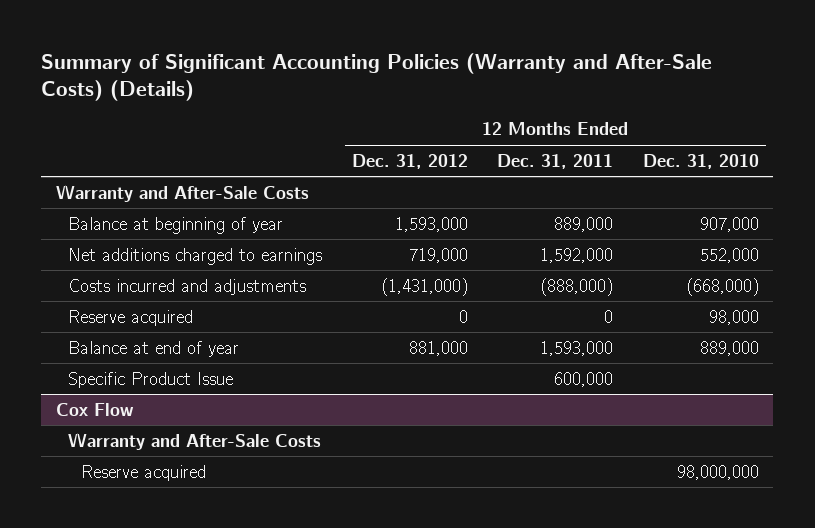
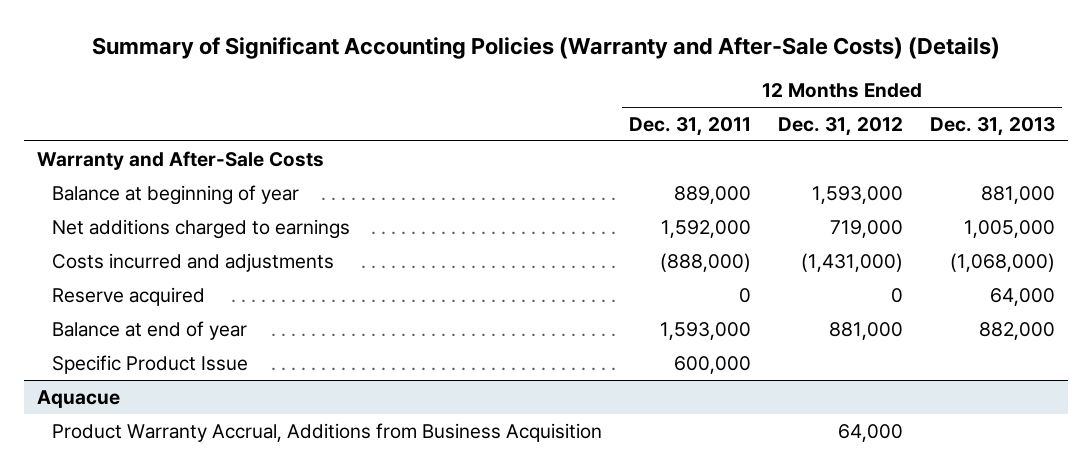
- | 12 Months Ended Dec. 31, 2012 | 12 Months Ended Dec. 31, 2011 | 12 Months Ended Dec. 31, 2010
+ | 12 Months Ended Dec. 31, 2011 | 12 Months Ended Dec. 31, 2012 | 12 Months Ended Dec. 31, 2013
- Cox Flow
- Warranty and After-Sale Costs
- Reserve acquired | | | 98,000,000
+ Aquacue
+ Product Warranty Accrual, Additions from Business Acquisition | | 64,000 |

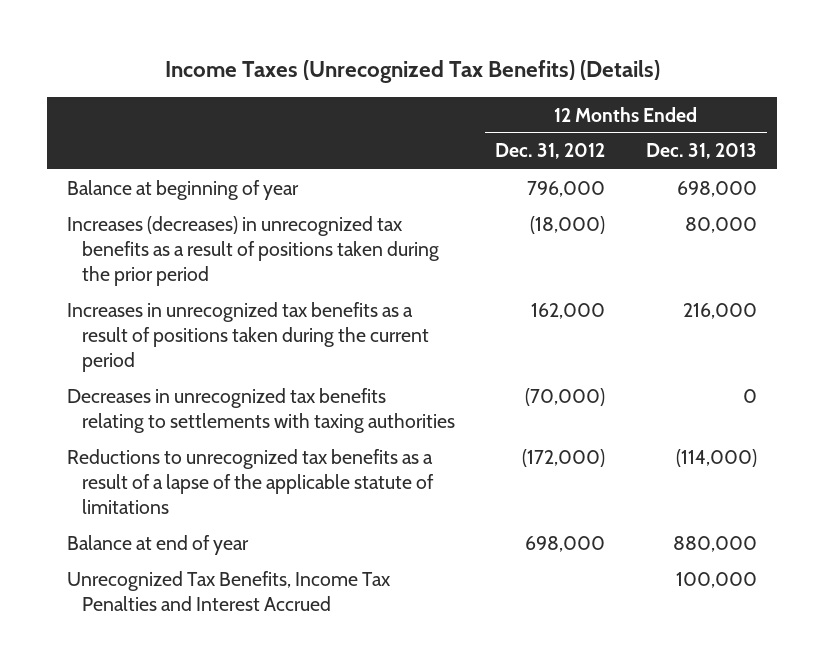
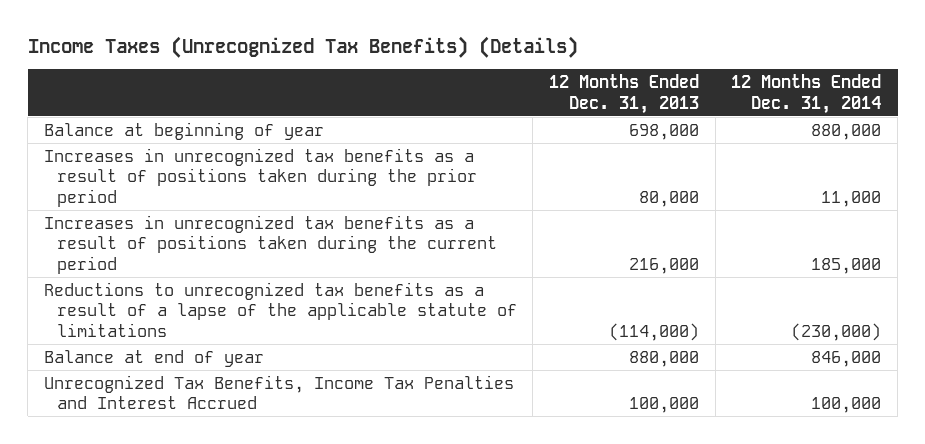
- | 12 Months Ended Dec. 31, 2012 | 12 Months Ended Dec. 31, 2013
+ | 12 Months Ended Dec. 31, 2013 | 12 Months Ended Dec. 31, 2014
- Increases (decreases) in unrecognized tax benefits as a result of positions taken during the prior period | (18,000) | 80,000
+ Increases in unrecognized tax benefits as a result of positions taken during the prior period | 80,000 | 11,000
- Decreases in unrecognized tax benefits relating to settlements with taxing authorities | (70,000) | 0

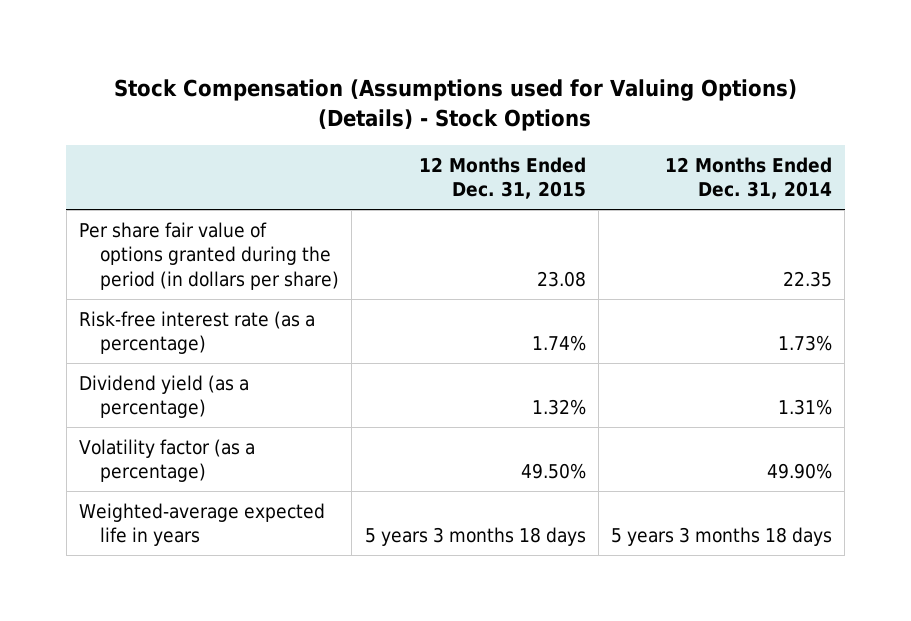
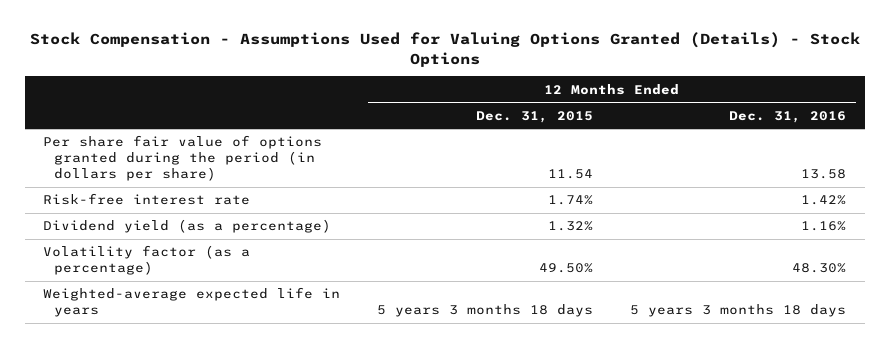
- Stock Compensation (Assumptions used for Valuing Options) (Details) - Stock Options
+ Stock Compensation - Assumptions Used for Valuing Options Granted (Details) - Stock Options
- | 12 Months Ended Dec. 31, 2015 | 12 Months Ended Dec. 31, 2014
+ | 12 Months Ended Dec. 31, 2015 | 12 Months Ended Dec. 31, 2016
- Per share fair value of options granted during the period (in dollars per share) | 23.08 | 22.35
- Risk-free interest rate (as a percentage) | 1.74% | 1.73%
+ Per share fair value of options granted during the period (in dollars per share) | 11.54 | 13.58
+ Risk-free interest rate | 1.74% | 1.42%

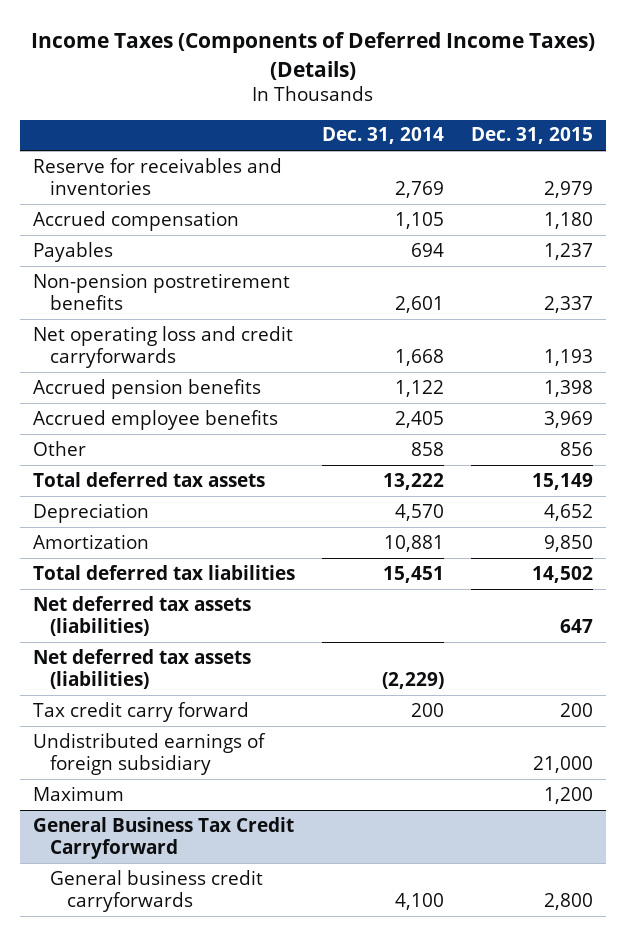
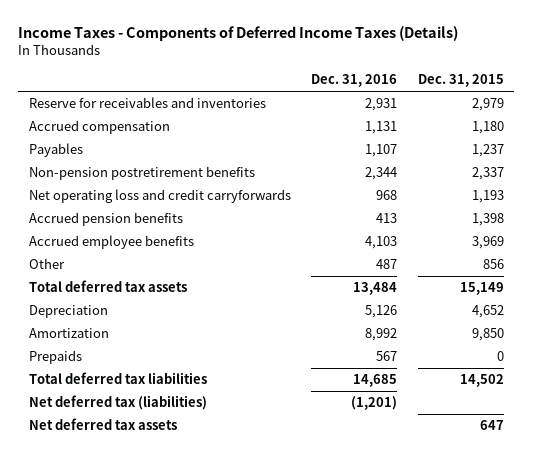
- Income Taxes (Components of Deferred Income Taxes) (Details)
+ Income Taxes - Components of Deferred Income Taxes (Details)
- | Dec. 31, 2014 | Dec. 31, 2015
+ | Dec. 31, 2016 | Dec. 31, 2015
+ Prepaids | 567 | 0
- Net deferred tax assets (liabilities) | | 647
- Net deferred tax assets (liabilities) | (2,229) |
- Tax credit carry forward | 200 | 200
- Undistributed earnings of foreign subsidiary | | 21,000
- Maximum | | 1,200
- General Business Tax Credit Carryforward
- General business credit carryforwards | 4,100 | 2,800
+ Net deferred tax (liabilities) | (1,201) |
+ Net deferred tax assets | | 647

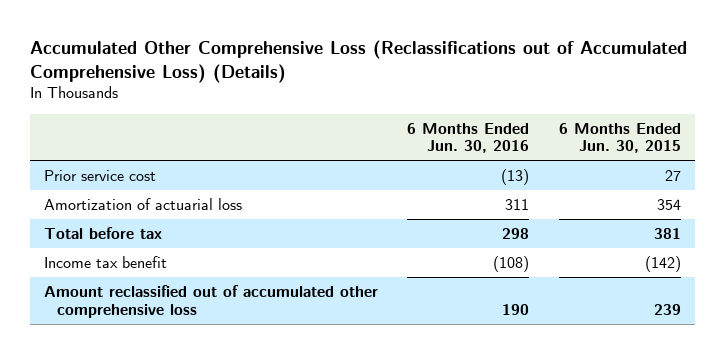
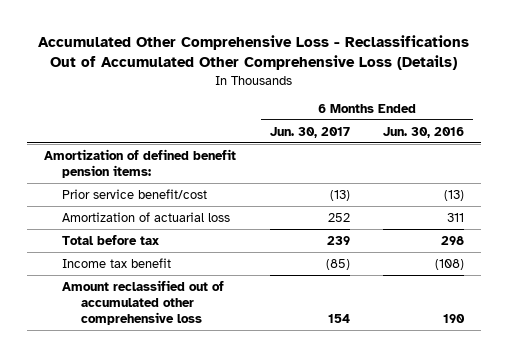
- Accumulated Other Comprehensive Loss (Reclassifications out of Accumulated Comprehensive Loss) (Details)
+ Accumulated Other Comprehensive Loss - Reclassifications Out of Accumulated Other Comprehensive Loss (Details)
- | 6 Months Ended Jun. 30, 2016 | 6 Months Ended Jun. 30, 2015
+ | 6 Months Ended Jun. 30, 2017 | 6 Months Ended Jun. 30, 2016
- Prior service cost | (13) | 27
+ Amortization of defined benefit pension items:
+ Prior service benefit/cost | (13) | (13)

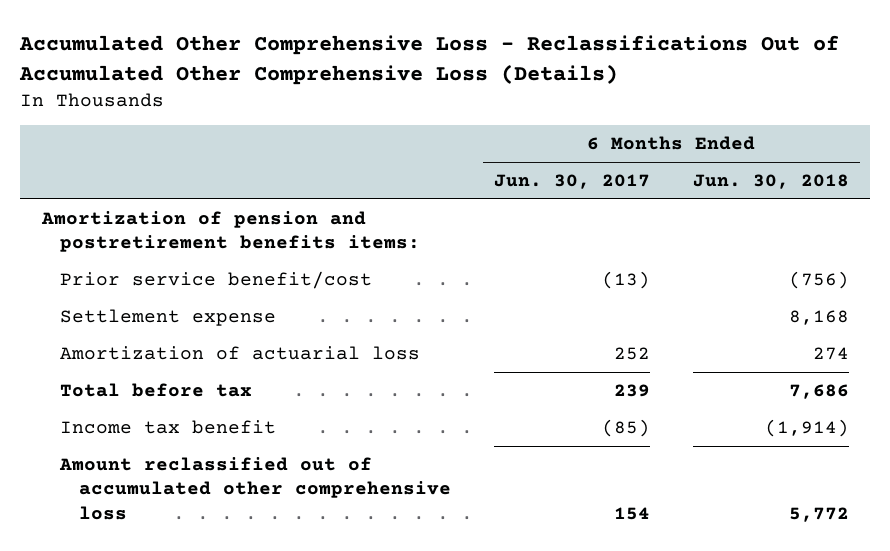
- | 6 Months Ended Jun. 30, 2017 | 6 Months Ended Jun. 30, 2016
+ | 6 Months Ended Jun. 30, 2017 | 6 Months Ended Jun. 30, 2018
- Amortization of defined benefit pension items:
+ Amortization of pension and postretirement benefits items:
+ Settlement expense | | 8,168

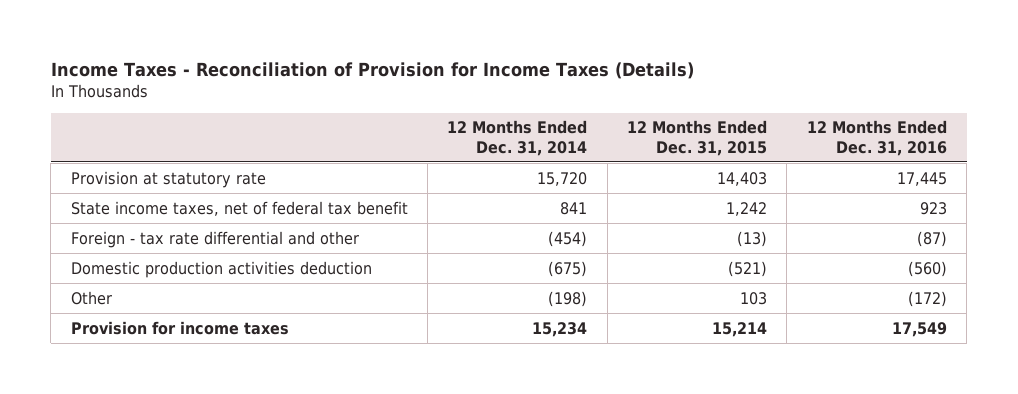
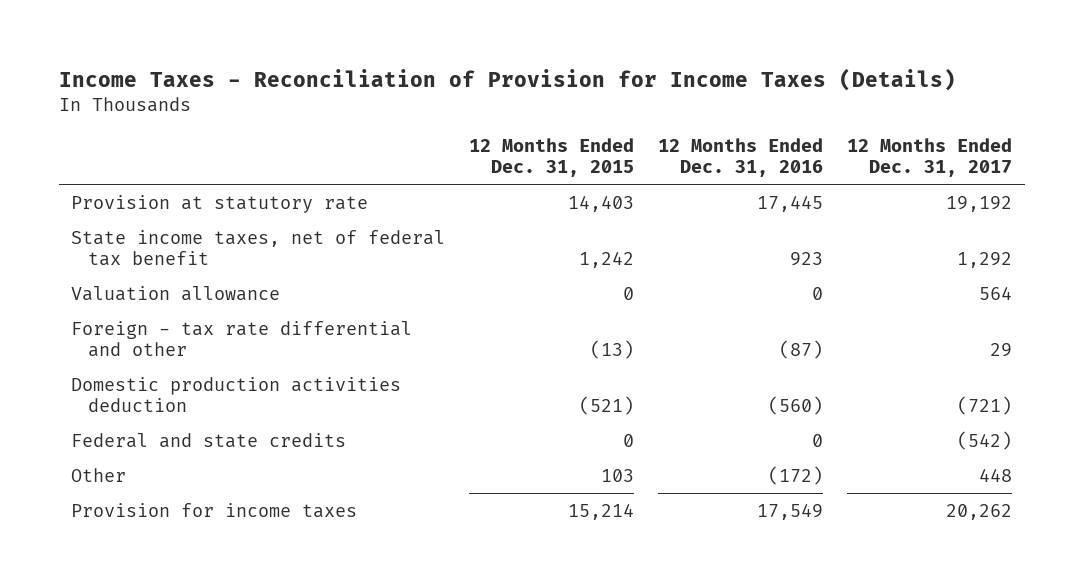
- | 12 Months Ended Dec. 31, 2014 | 12 Months Ended Dec. 31, 2015 | 12 Months Ended Dec. 31, 2016
+ | 12 Months Ended Dec. 31, 2015 | 12 Months Ended Dec. 31, 2016 | 12 Months Ended Dec. 31, 2017
+ Valuation allowance | 0 | 0 | 564
+ Federal and state credits | 0 | 0 | (542)

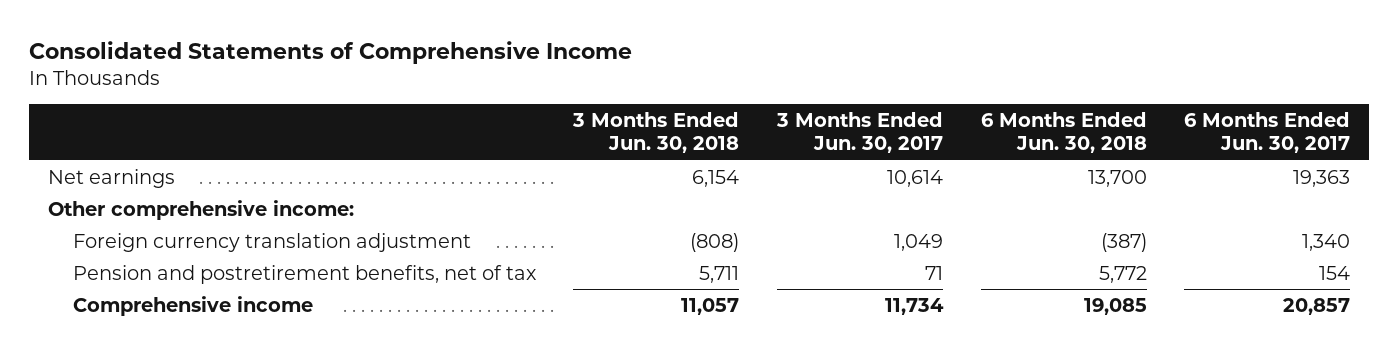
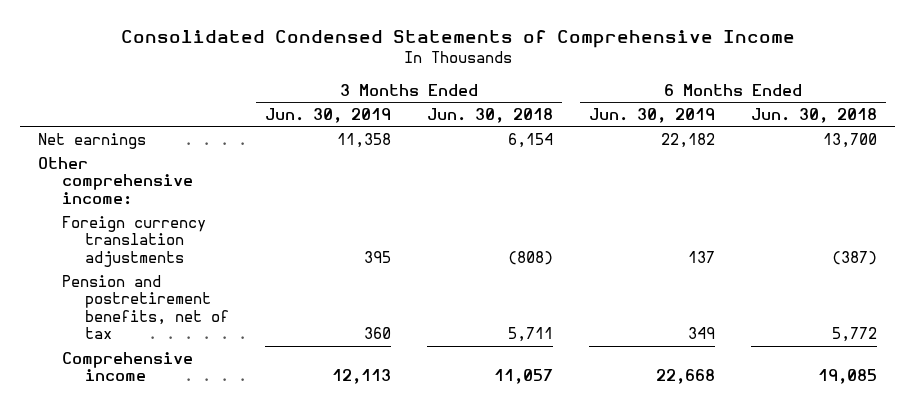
- Consolidated Statements of Comprehensive Income
+ Consolidated Condensed Statements of Comprehensive Income
- | 3 Months Ended Jun. 30, 2018 | 3 Months Ended Jun. 30, 2017 | 6 Months Ended Jun. 30, 2018 | 6 Months Ended Jun. 30, 2017
+ | 3 Months Ended Jun. 30, 2019 | 3 Months Ended Jun. 30, 2018 | 6 Months Ended Jun. 30, 2019 | 6 Months Ended Jun. 30, 2018
- Foreign currency translation adjustment | (808) | 1,049 | (387) | 1,340
+ Foreign currency translation adjustments | 395 | (808) | 137 | (387)

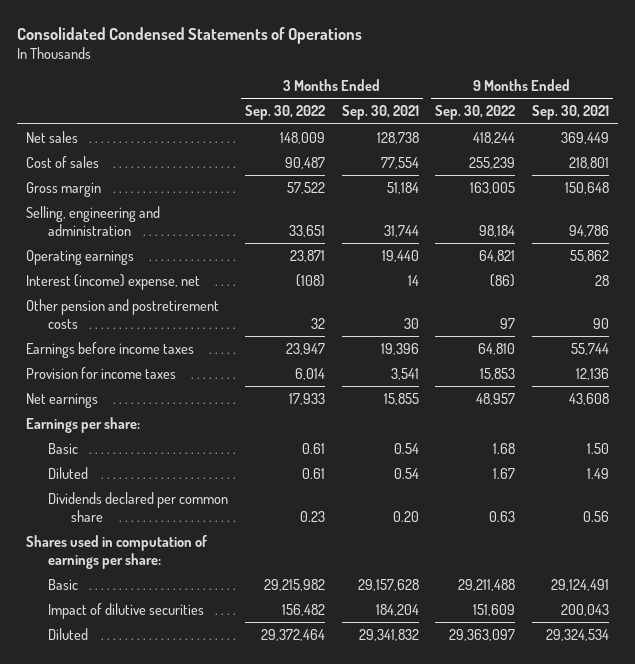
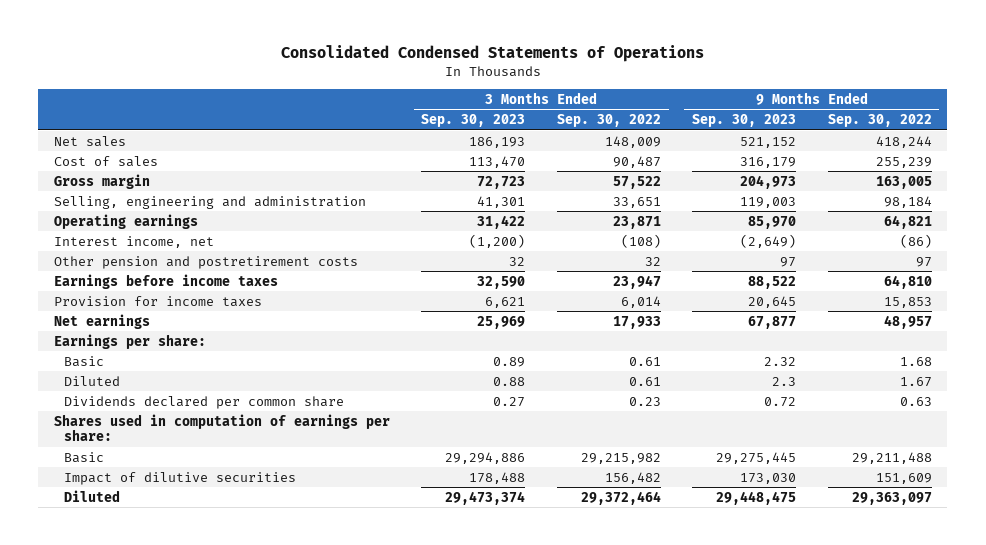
- | 3 Months Ended Sep. 30, 2022 | 3 Months Ended Sep. 30, 2021 | 9 Months Ended Sep. 30, 2022 | 9 Months Ended Sep. 30, 2021
+ | 3 Months Ended Sep. 30, 2023 | 3 Months Ended Sep. 30, 2022 | 9 Months Ended Sep. 30, 2023 | 9 Months Ended Sep. 30, 2022
- Interest (income) expense, net | (108) | 14 | (86) | 28
+ Interest income, net | (1,200) | (108) | (2,649) | (86)

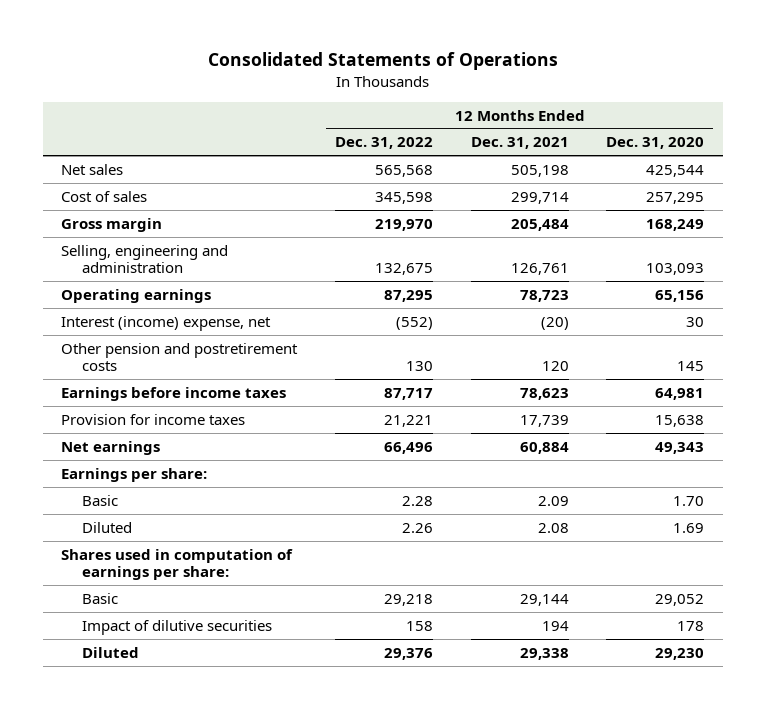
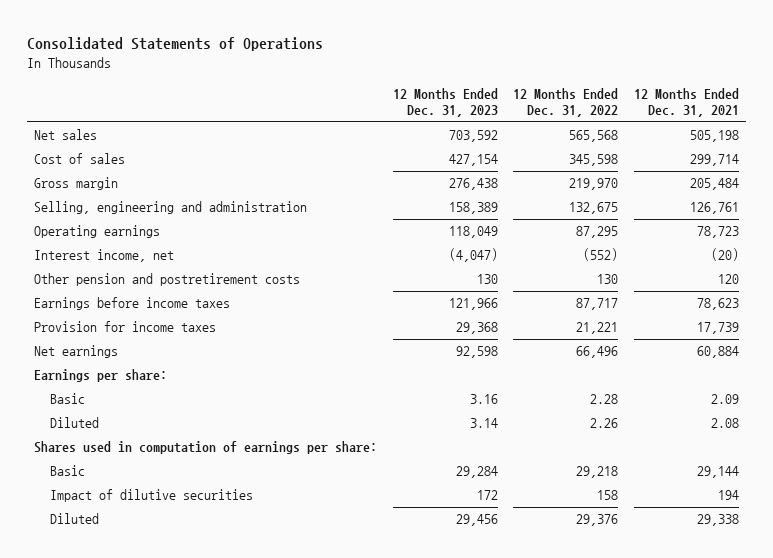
- | 12 Months Ended Dec. 31, 2022 | 12 Months Ended Dec. 31, 2021 | 12 Months Ended Dec. 31, 2020
+ | 12 Months Ended Dec. 31, 2023 | 12 Months Ended Dec. 31, 2022 | 12 Months Ended Dec. 31, 2021
- Interest (income) expense, net | (552) | (20) | 30
+ Interest income, net | (4,047) | (552) | (20)

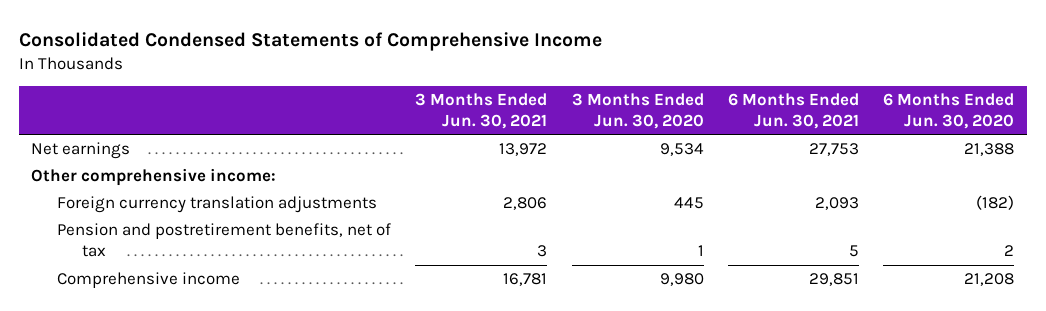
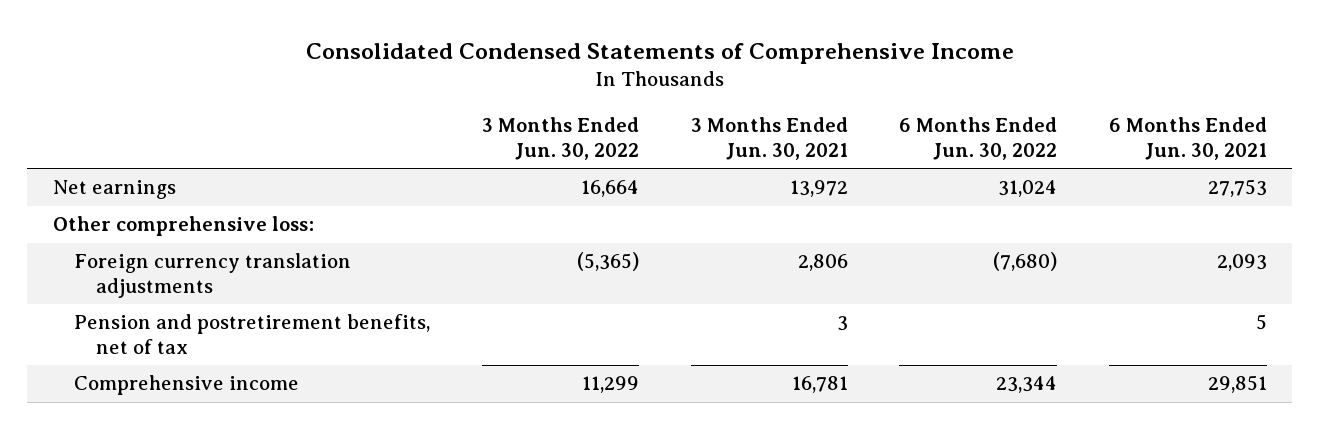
- | 3 Months Ended Jun. 30, 2021 | 3 Months Ended Jun. 30, 2020 | 6 Months Ended Jun. 30, 2021 | 6 Months Ended Jun. 30, 2020
+ | 3 Months Ended Jun. 30, 2022 | 3 Months Ended Jun. 30, 2021 | 6 Months Ended Jun. 30, 2022 | 6 Months Ended Jun. 30, 2021
- Other comprehensive income:
+ Other comprehensive loss:

